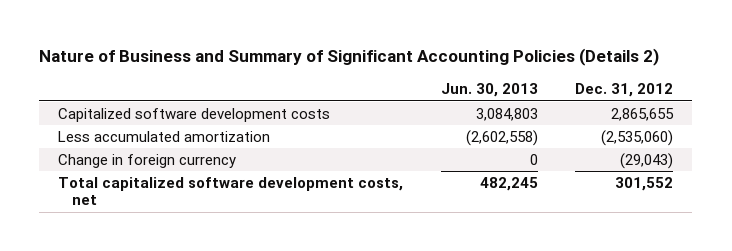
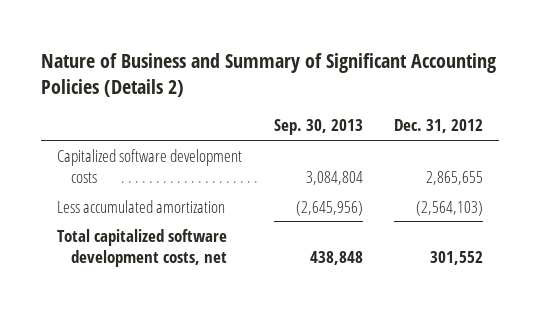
- | Jun. 30, 2013 | Dec. 31, 2012
+ | Sep. 30, 2013 | Dec. 31, 2012
- Less accumulated amortization | (2,602,558) | (2,535,060)
- Change in foreign currency | 0 | (29,043)
+ Less accumulated amortization | (2,645,956) | (2,564,103)

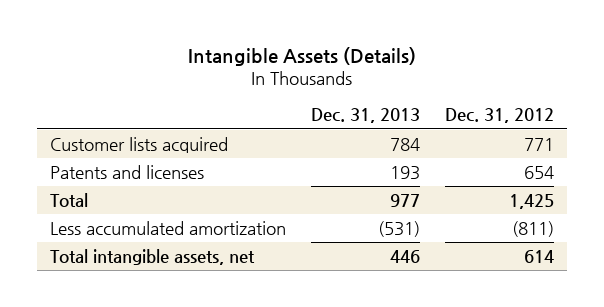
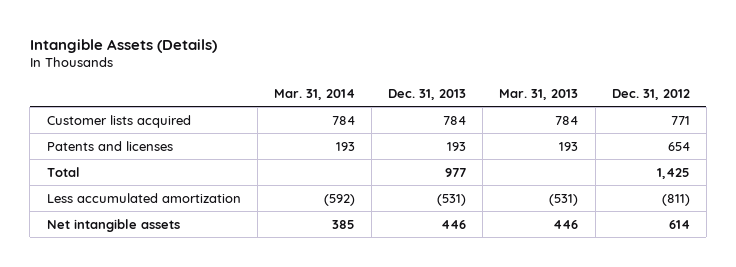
- | Dec. 31, 2013 | Dec. 31, 2012
+ | Mar. 31, 2014 | Dec. 31, 2013 | Mar. 31, 2013 | Dec. 31, 2012
- Total intangible assets, net | 446 | 614
+ Net intangible assets | 385 | 446 | 446 | 614

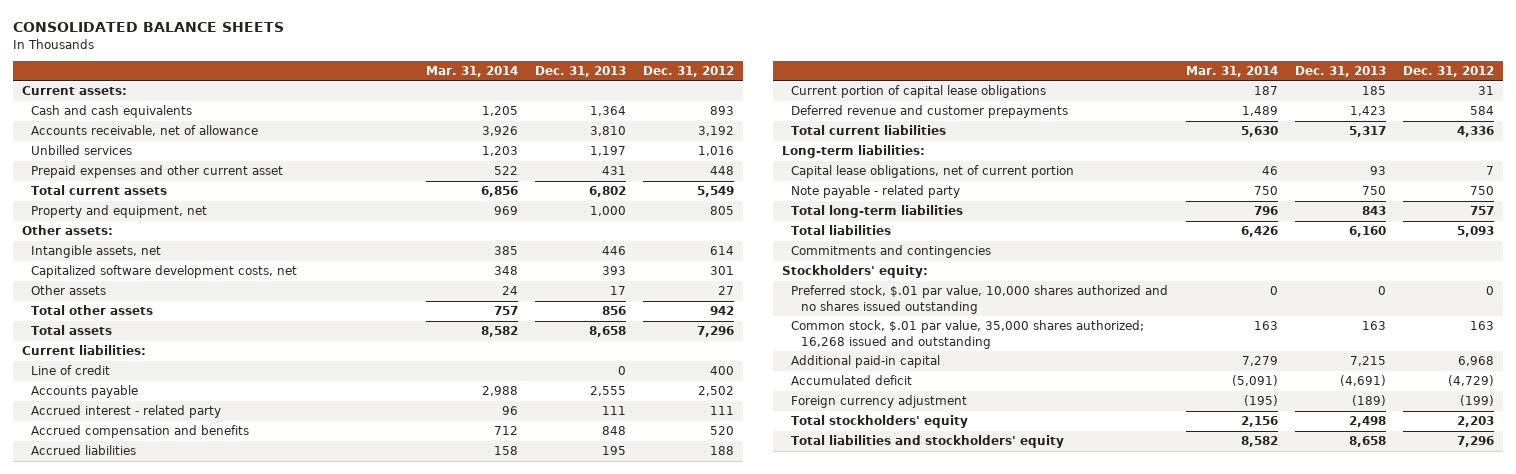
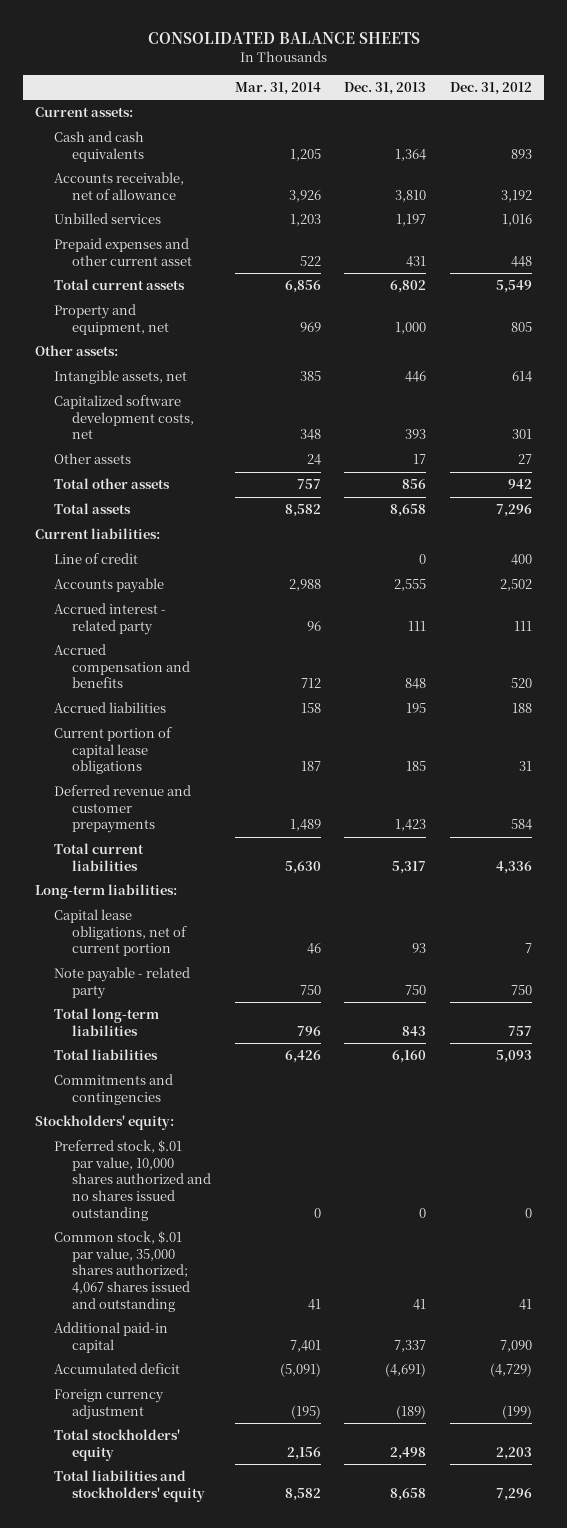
- Common stock, $.01 par value, 35,000 shares authorized; 16,268 issued and outstanding | 163 | 163 | 163
- Additional paid-in capital | 7,279 | 7,215 | 6,968
+ Common stock, $.01 par value, 35,000 shares authorized; 4,067 shares issued and outstanding | 41 | 41 | 41
+ Additional paid-in capital | 7,401 | 7,337 | 7,090

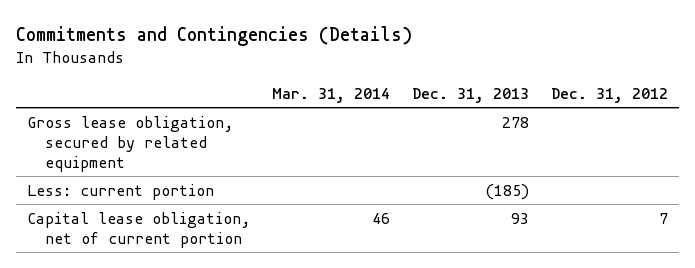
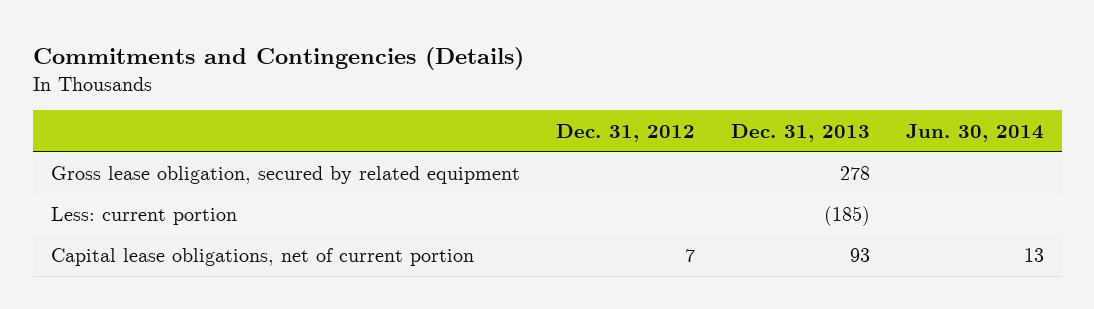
- | Mar. 31, 2014 | Dec. 31, 2013 | Dec. 31, 2012
+ | Dec. 31, 2012 | Dec. 31, 2013 | Jun. 30, 2014
- Capital lease obligation, net of current portion | 46 | 93 | 7
+ Capital lease obligations, net of current portion | 7 | 93 | 13

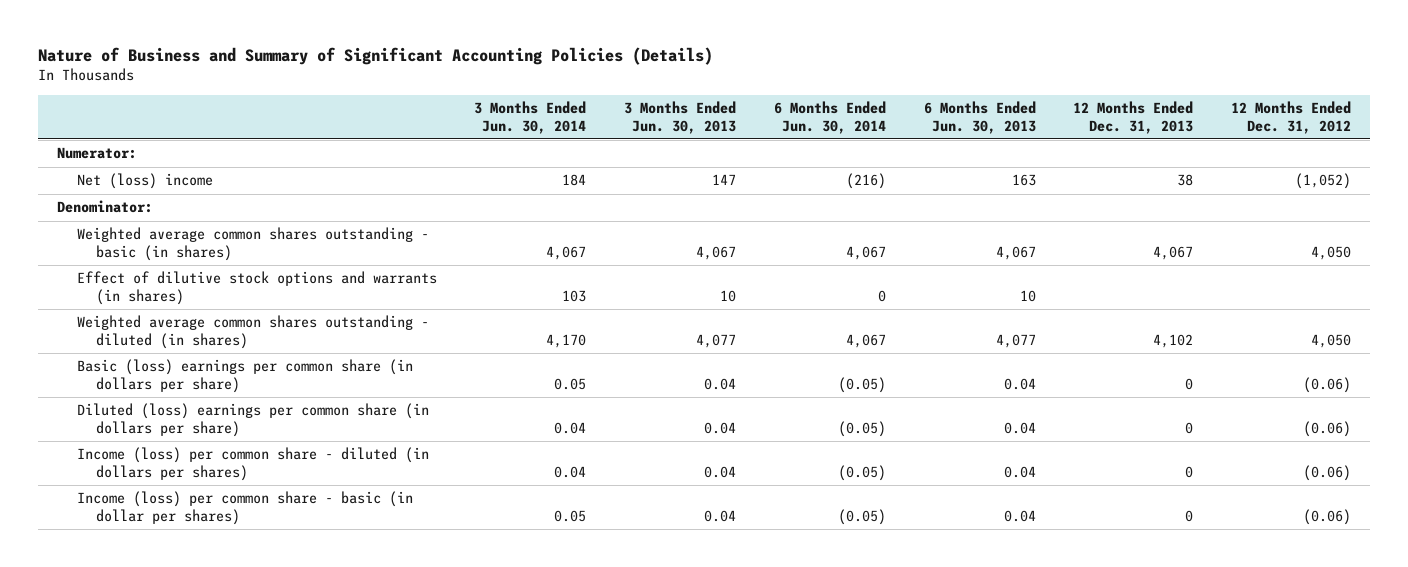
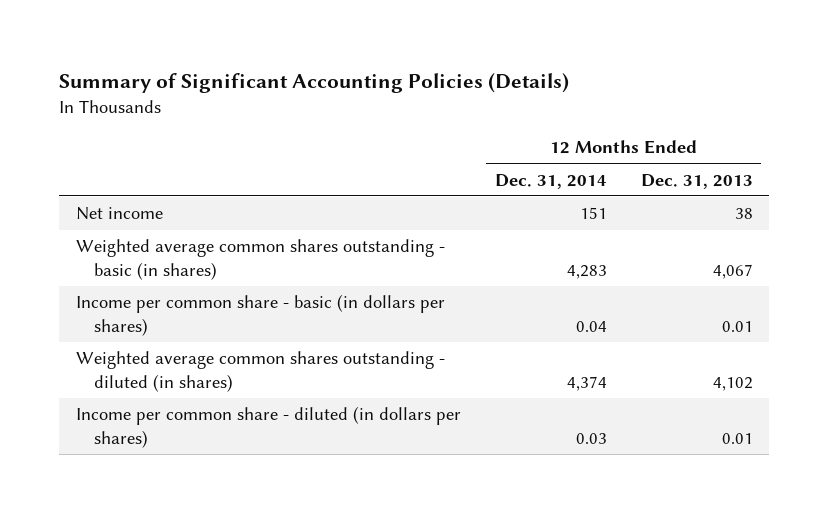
- Nature of Business and Summary of Significant Accounting Policies (Details)
+ Summary of Significant Accounting Policies (Details)
- | 3 Months Ended Jun. 30, 2014 | 3 Months Ended Jun. 30, 2013 | 6 Months Ended Jun. 30, 2014 | 6 Months Ended Jun. 30, 2013 | 12 Months Ended Dec. 31, 2013 | 12 Months Ended Dec. 31, 2012
+ | 12 Months Ended Dec. 31, 2014 | 12 Months Ended Dec. 31, 2013
- Numerator:
- Net (loss) income | 184 | 147 | (216) | 163 | 38 | (1,052)
- Denominator:
+ Net income | 151 | 38
- Effect of dilutive stock options and warrants (in shares) | 103 | 10 | 0 | 10 | |
+ Income per common share - basic (in dollars per shares) | 0.04 | 0.01
- Basic (loss) earnings per common share (in dollars per share) | 0.05 | 0.04 | (0.05) | 0.04 | 0 | (0.06)
- Diluted (loss) earnings per common share (in dollars per share) | 0.04 | 0.04 | (0.05) | 0.04 | 0 | (0.06)
- Income (loss) per common share - diluted (in dollars per shares) | 0.04 | 0.04 | (0.05) | 0.04 | 0 | (0.06)
- Income (loss) per common share - basic (in dollar per shares) | 0.05 | 0.04 | (0.05) | 0.04 | 0 | (0.06)
+ Income per common share - diluted (in dollars per shares) | 0.03 | 0.01

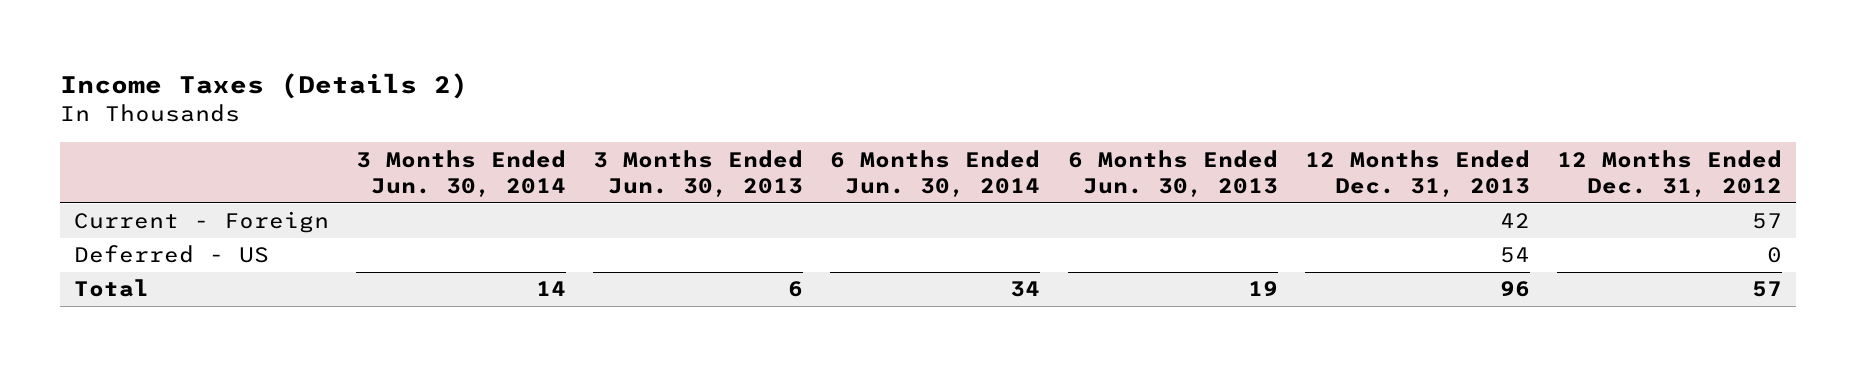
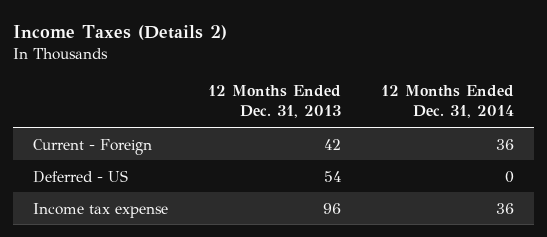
- | 3 Months Ended Jun. 30, 2014 | 3 Months Ended Jun. 30, 2013 | 6 Months Ended Jun. 30, 2014 | 6 Months Ended Jun. 30, 2013 | 12 Months Ended Dec. 31, 2013 | 12 Months Ended Dec. 31, 2012
+ | 12 Months Ended Dec. 31, 2013 | 12 Months Ended Dec. 31, 2014
- Total | 14 | 6 | 34 | 19 | 96 | 57
+ Income tax expense | 96 | 36

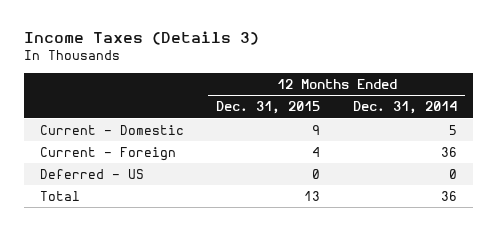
- Income Taxes (Details 2)
+ Income Taxes (Details 3)
- | 12 Months Ended Dec. 31, 2013 | 12 Months Ended Dec. 31, 2014
+ | 12 Months Ended Dec. 31, 2015 | 12 Months Ended Dec. 31, 2014
+ Current - Domestic | 9 | 5
- Income tax expense | 96 | 36
+ Total | 13 | 36

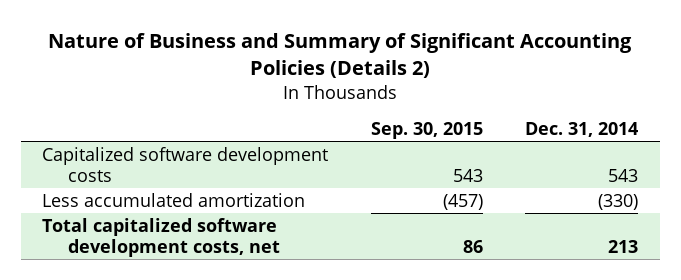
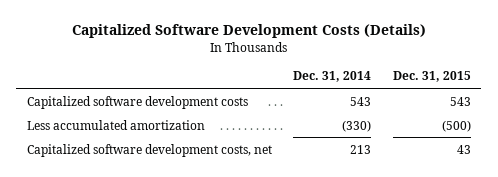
- Nature of Business and Summary of Significant Accounting Policies (Details 2)
+ Capitalized Software Development Costs (Details)
- | Sep. 30, 2015 | Dec. 31, 2014
+ | Dec. 31, 2014 | Dec. 31, 2015
- Total capitalized software development costs, net | 86 | 213
+ Capitalized software development costs, net | 213 | 43

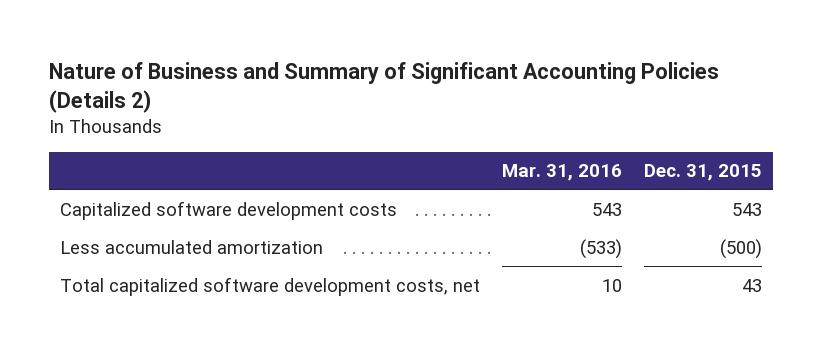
- Capitalized Software Development Costs (Details)
+ Nature of Business and Summary of Significant Accounting Policies (Details 2)
- | Dec. 31, 2014 | Dec. 31, 2015
+ | Mar. 31, 2016 | Dec. 31, 2015
- Capitalized software development costs, net | 213 | 43
+ Total capitalized software development costs, net | 10 | 43

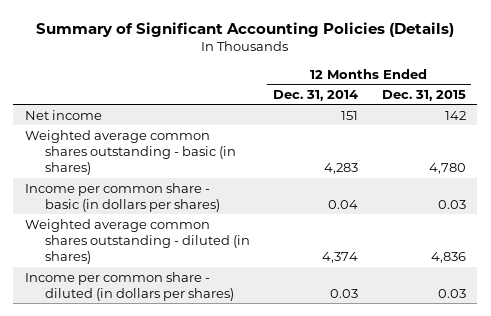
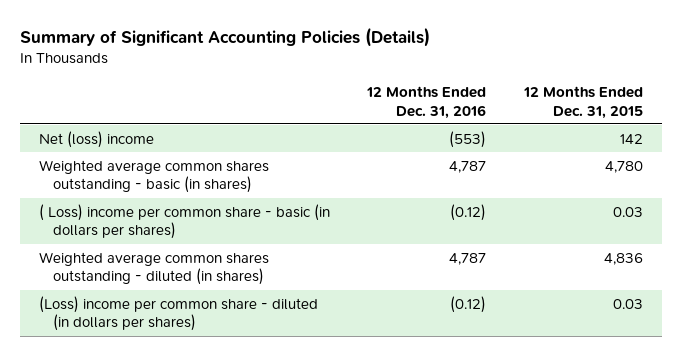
- | 12 Months Ended Dec. 31, 2014 | 12 Months Ended Dec. 31, 2015
+ | 12 Months Ended Dec. 31, 2016 | 12 Months Ended Dec. 31, 2015
- Net income | 151 | 142
+ Net (loss) income | (553) | 142
- Income per common share - basic (in dollars per shares) | 0.04 | 0.03
+ ( Loss) income per common share - basic (in dollars per shares) | (0.12) | 0.03
- Income per common share - diluted (in dollars per shares) | 0.03 | 0.03
+ (Loss) income per common share - diluted (in dollars per shares) | (0.12) | 0.03

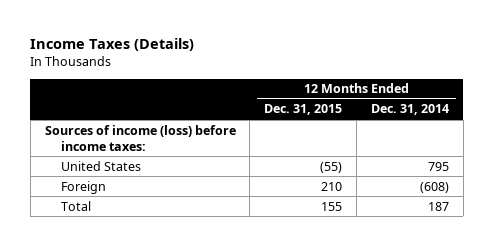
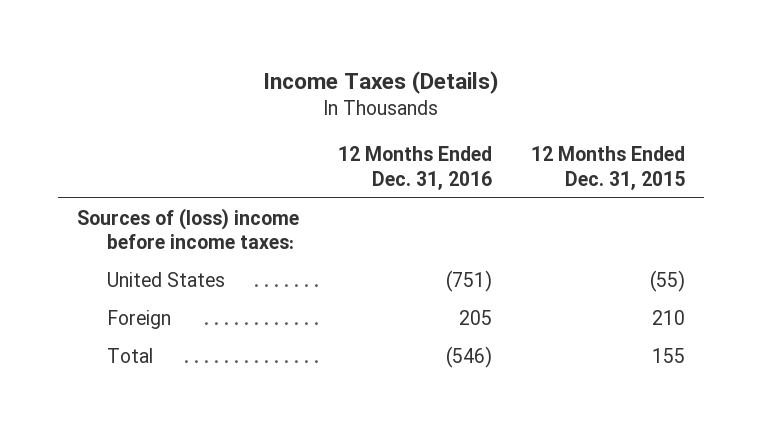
- | 12 Months Ended Dec. 31, 2015 | 12 Months Ended Dec. 31, 2014
+ | 12 Months Ended Dec. 31, 2016 | 12 Months Ended Dec. 31, 2015
- Sources of income (loss) before income taxes:
+ Sources of (loss) income before income taxes:

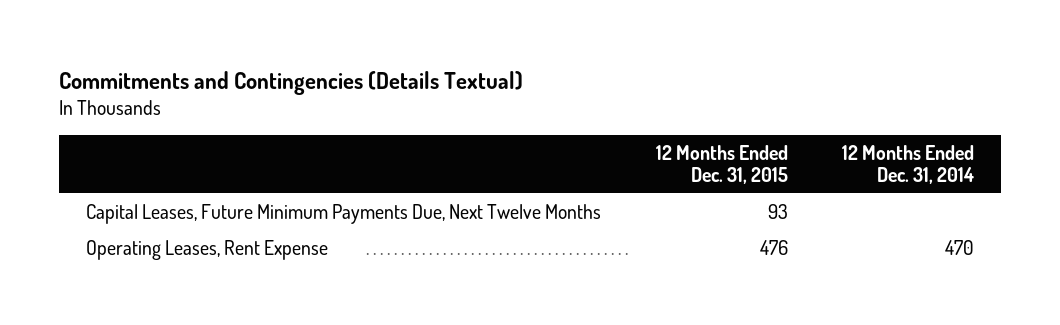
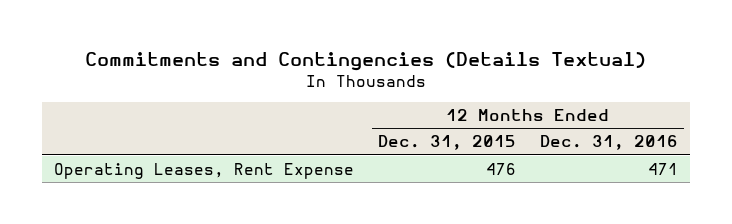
- | 12 Months Ended Dec. 31, 2015 | 12 Months Ended Dec. 31, 2014
+ | 12 Months Ended Dec. 31, 2015 | 12 Months Ended Dec. 31, 2016
- Capital Leases, Future Minimum Payments Due, Next Twelve Months | 93 |

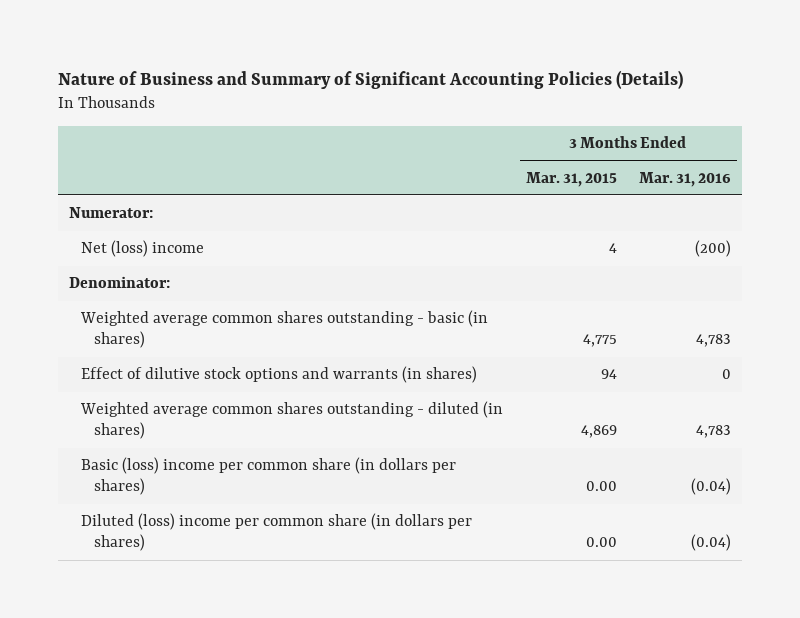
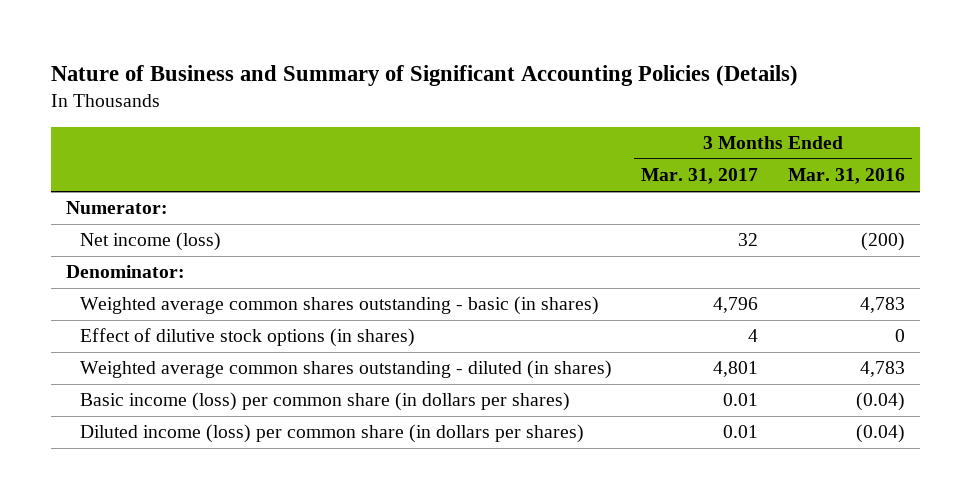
- | 3 Months Ended Mar. 31, 2015 | 3 Months Ended Mar. 31, 2016
+ | 3 Months Ended Mar. 31, 2017 | 3 Months Ended Mar. 31, 2016
- Net (loss) income | 4 | (200)
+ Net income (loss) | 32 | (200)
- Effect of dilutive stock options and warrants (in shares) | 94 | 0
+ Effect of dilutive stock options (in shares) | 4 | 0
- Basic (loss) income per common share (in dollars per shares) | 0.00 | (0.04)
- Diluted (loss) income per common share (in dollars per shares) | 0.00 | (0.04)
+ Basic income (loss) per common share (in dollars per shares) | 0.01 | (0.04)
+ Diluted income (loss) per common share (in dollars per shares) | 0.01 | (0.04)

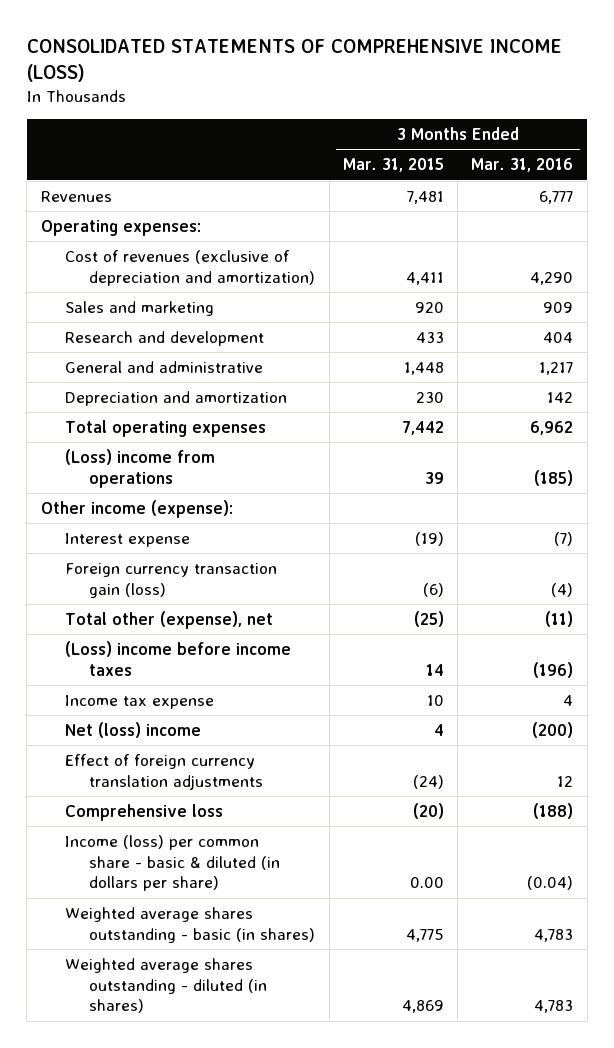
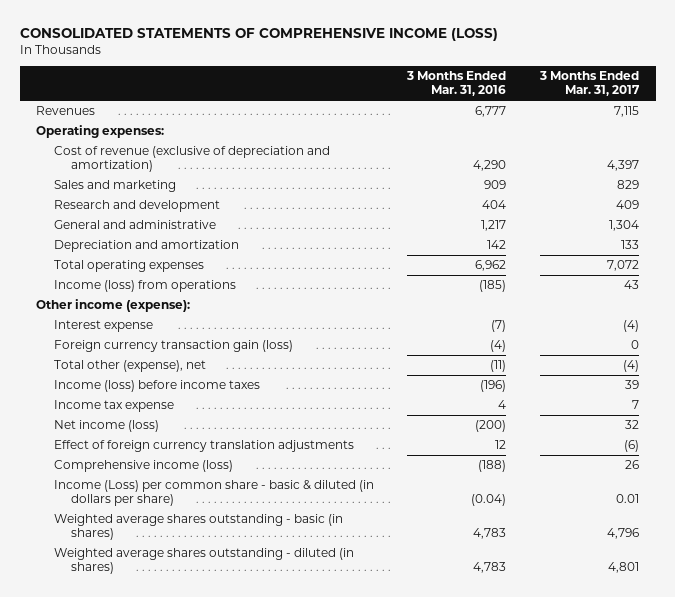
- | 3 Months Ended Mar. 31, 2015 | 3 Months Ended Mar. 31, 2016
+ | 3 Months Ended Mar. 31, 2016 | 3 Months Ended Mar. 31, 2017
- Cost of revenues (exclusive of depreciation and amortization) | 4,411 | 4,290
+ Cost of revenue (exclusive of depreciation and amortization) | 4,290 | 4,397
- (Loss) income from operations | 39 | (185)
+ Income (loss) from operations | (185) | 43
- (Loss) income before income taxes | 14 | (196)
+ Income (loss) before income taxes | (196) | 39
- Net (loss) income | 4 | (200)
+ Net income (loss) | (200) | 32
- Comprehensive loss | (20) | (188)
- Income (loss) per common share - basic & diluted (in dollars per share) | 0.00 | (0.04)
+ Comprehensive income (loss) | (188) | 26
+ Income (Loss) per common share - basic & diluted (in dollars per share) | (0.04) | 0.01

